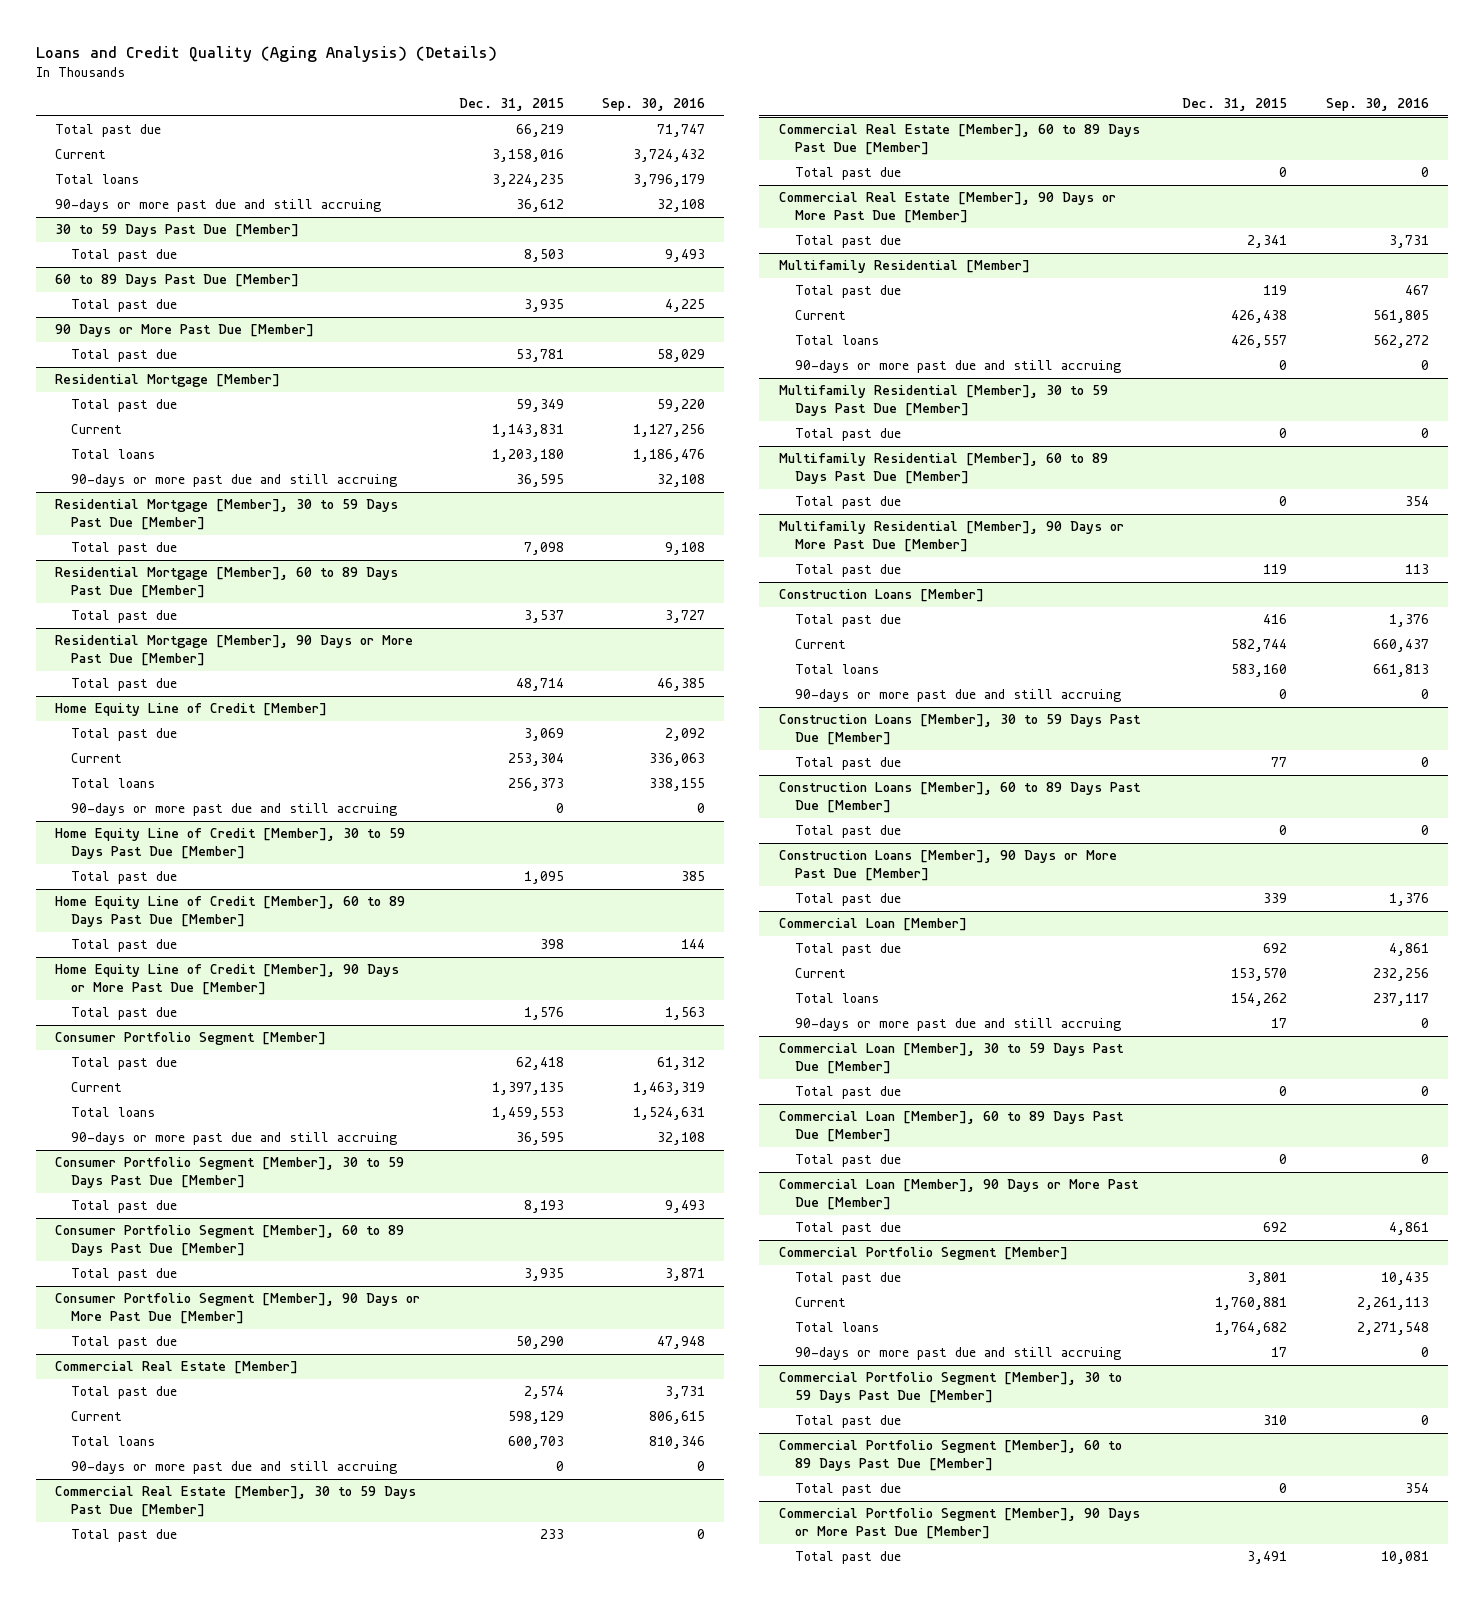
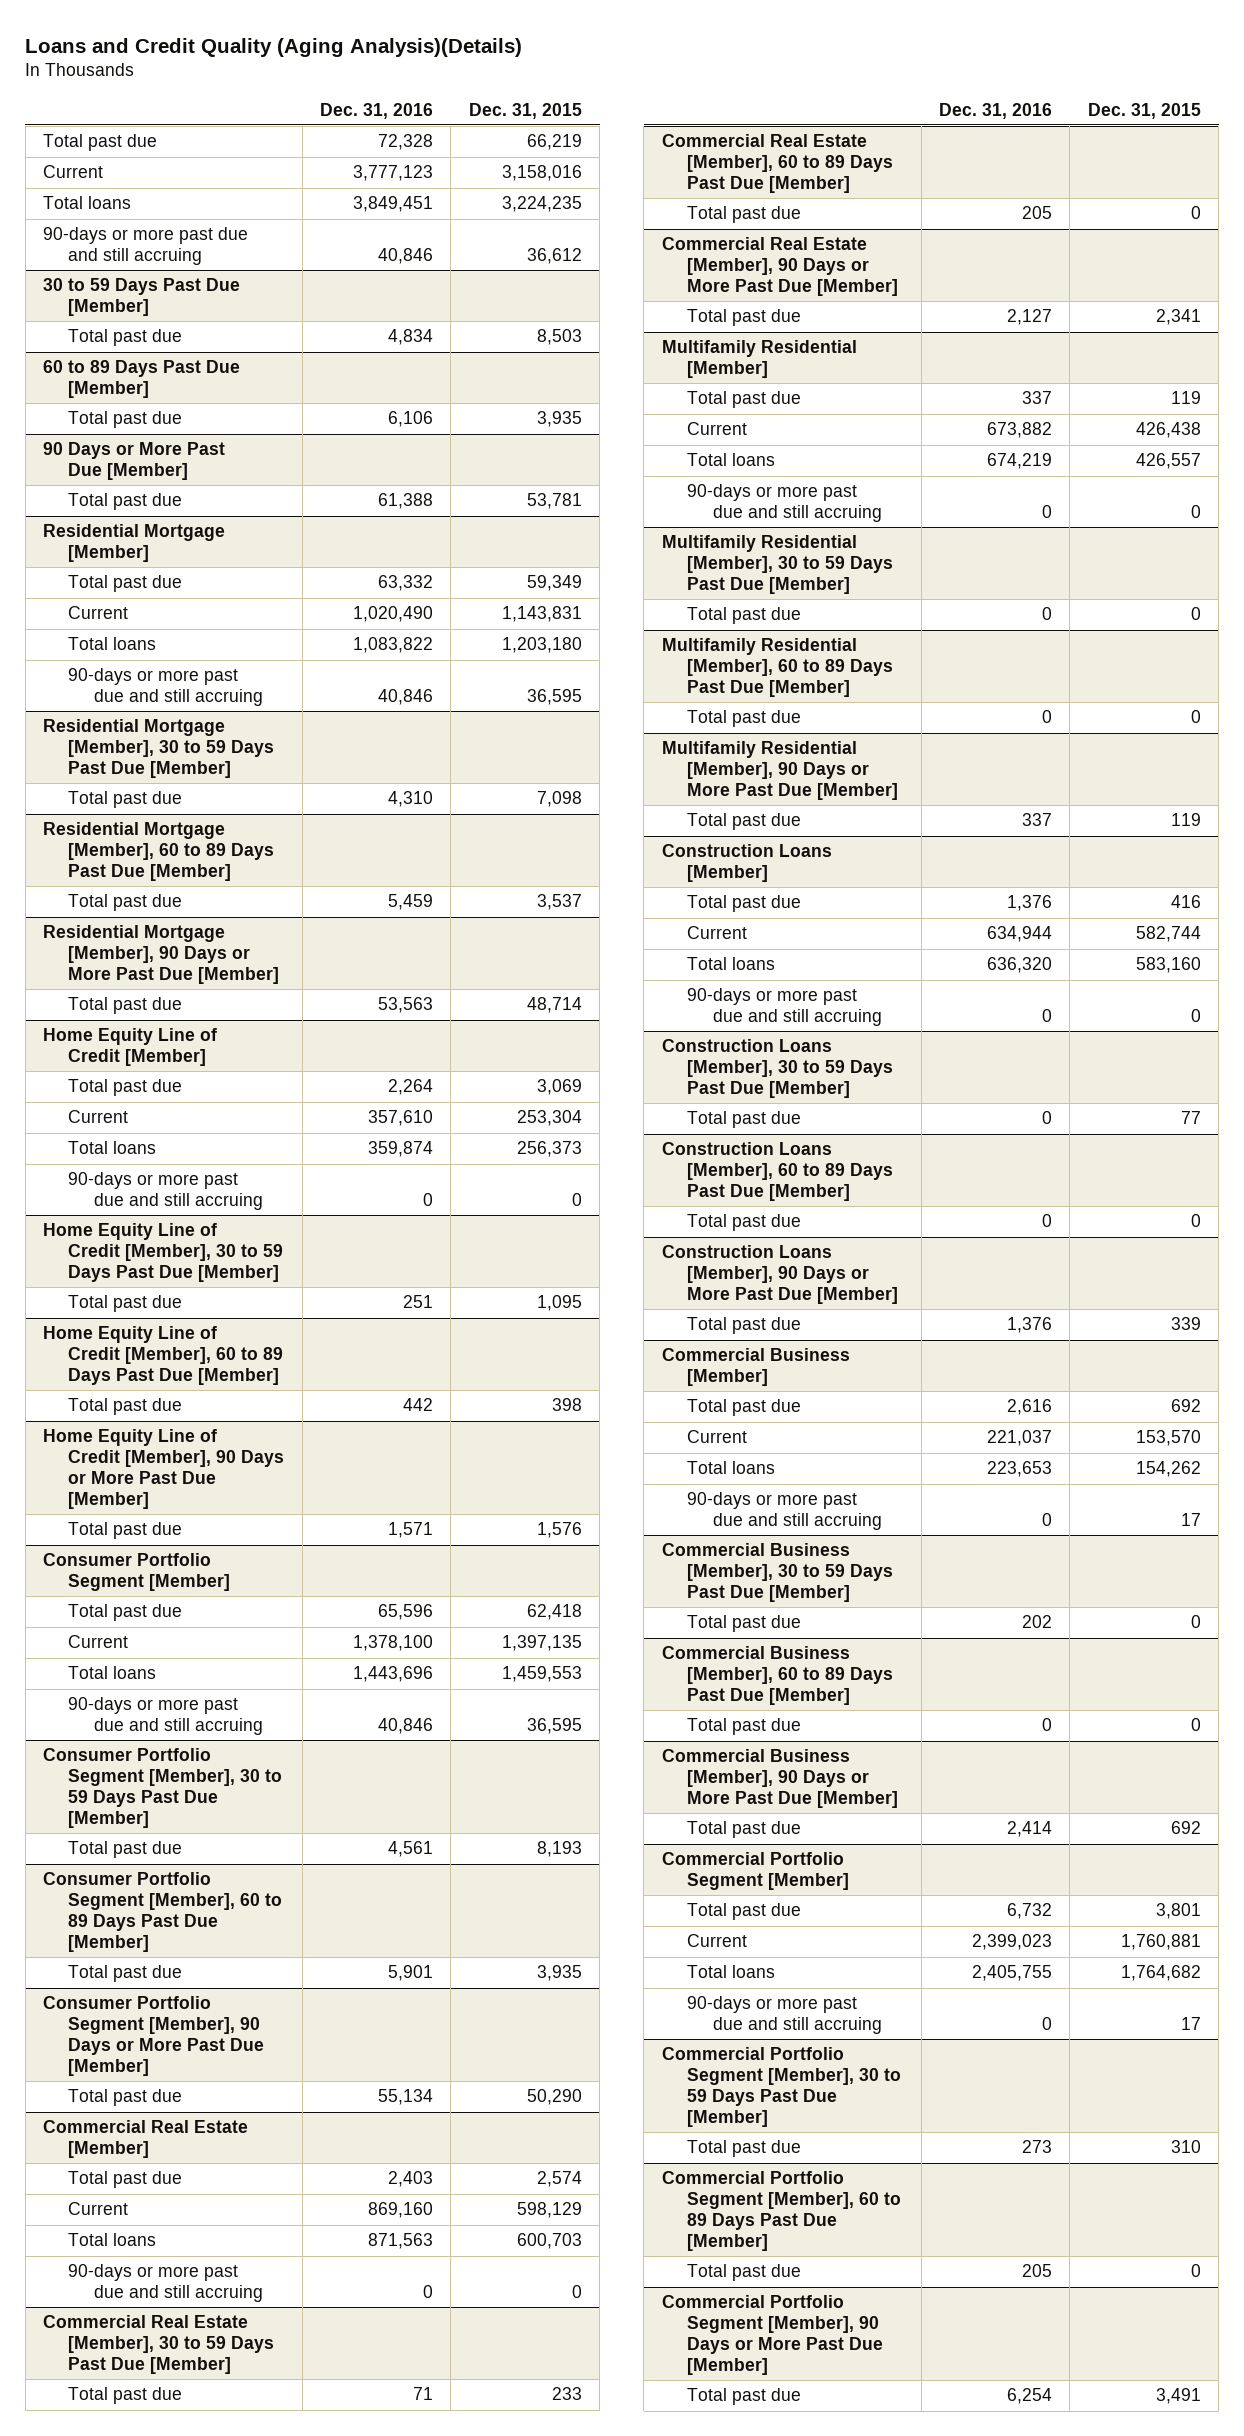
- Loans and Credit Quality (Aging Analysis) (Details)
+ Loans and Credit Quality (Aging Analysis)(Details)
- | Dec. 31, 2015 | Sep. 30, 2016
+ | Dec. 31, 2016 | Dec. 31, 2015
- Commercial Loan [Member]
+ Commercial Business [Member]
- Commercial Loan [Member], 30 to 59 Days Past Due [Member]
+ Commercial Business [Member], 30 to 59 Days Past Due [Member]
- Commercial Loan [Member], 60 to 89 Days Past Due [Member]
+ Commercial Business [Member], 60 to 89 Days Past Due [Member]
- Commercial Loan [Member], 90 Days or More Past Due [Member]
+ Commercial Business [Member], 90 Days or More Past Due [Member]

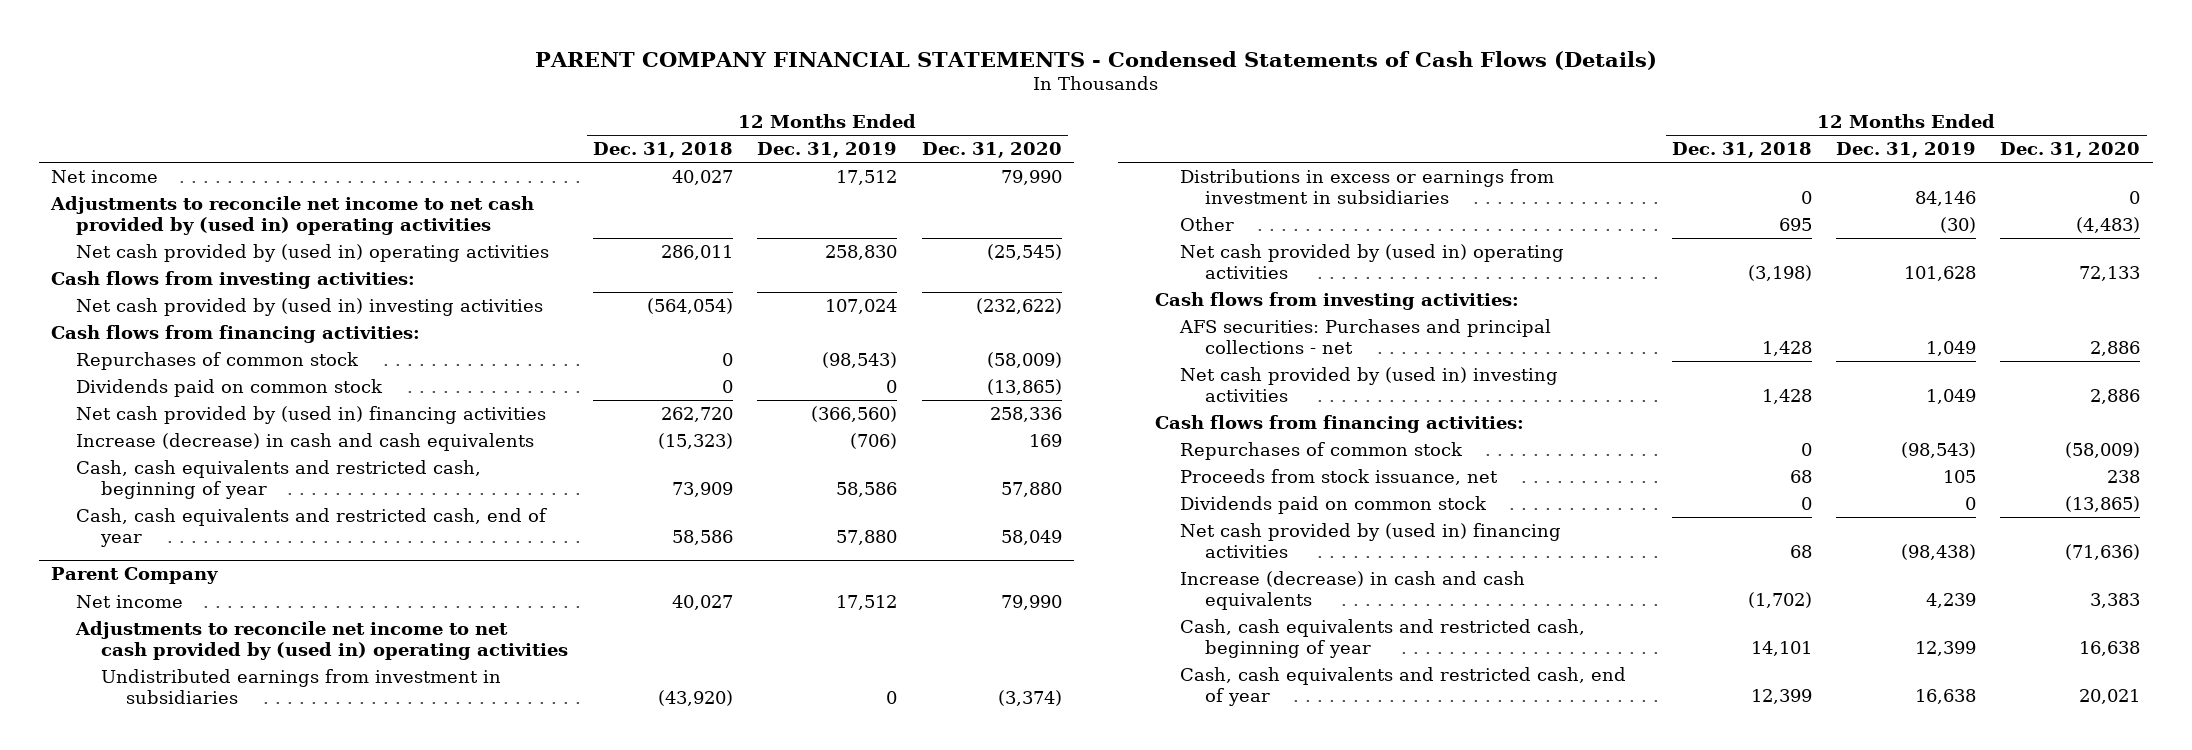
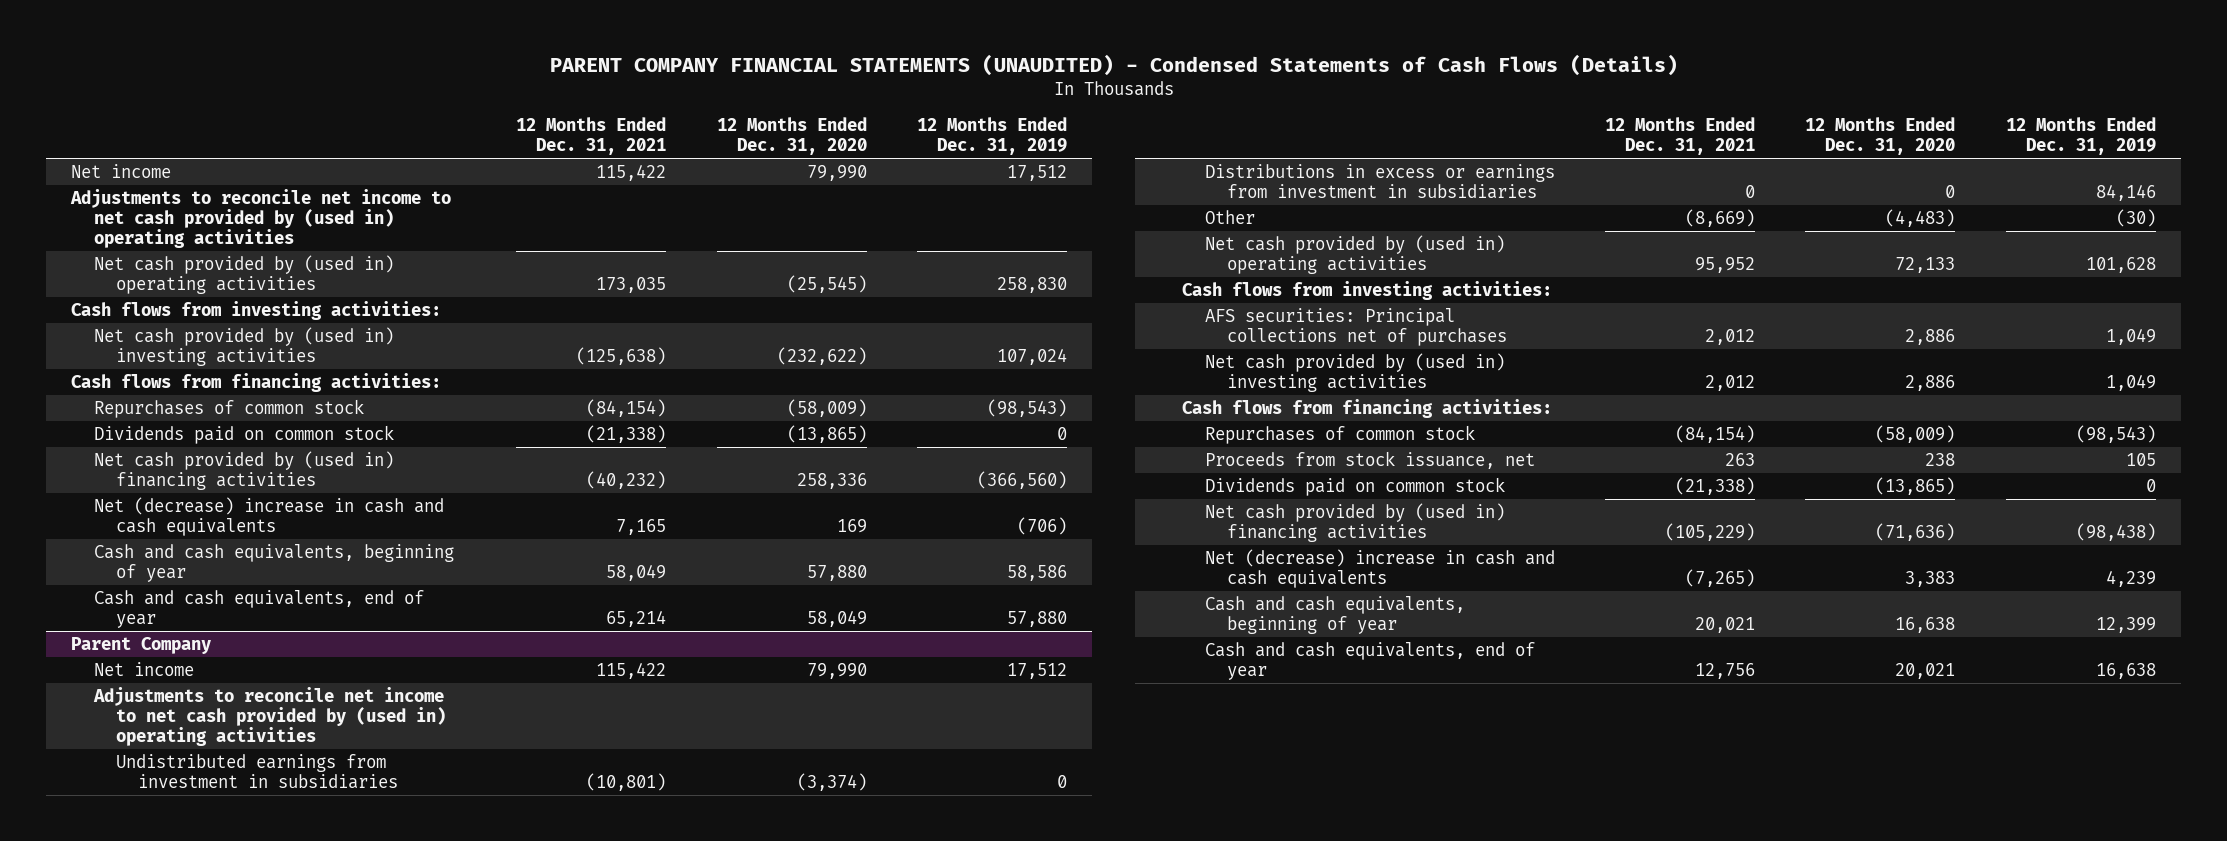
- PARENT COMPANY FINANCIAL STATEMENTS - Condensed Statements of Cash Flows (Details)
+ PARENT COMPANY FINANCIAL STATEMENTS (UNAUDITED) - Condensed Statements of Cash Flows (Details)
- | 12 Months Ended Dec. 31, 2018 | 12 Months Ended Dec. 31, 2019 | 12 Months Ended Dec. 31, 2020
+ | 12 Months Ended Dec. 31, 2021 | 12 Months Ended Dec. 31, 2020 | 12 Months Ended Dec. 31, 2019
- Increase (decrease) in cash and cash equivalents | (15,323) | (706) | 169
- Cash, cash equivalents and restricted cash, beginning of year | 73,909 | 58,586 | 57,880
- Cash, cash equivalents and restricted cash, end of year | 58,586 | 57,880 | 58,049
+ Net (decrease) increase in cash and cash equivalents | 7,165 | 169 | (706)
+ Cash and cash equivalents, beginning of year | 58,049 | 57,880 | 58,586
+ Cash and cash equivalents, end of year | 65,214 | 58,049 | 57,880
@ Parent Company
- AFS securities: Purchases and principal collections - net | 1,428 | 1,049 | 2,886
+ AFS securities: Principal collections net of purchases | 2,012 | 2,886 | 1,049
- Increase (decrease) in cash and cash equivalents | (1,702) | 4,239 | 3,383
- Cash, cash equivalents and restricted cash, beginning of year | 14,101 | 12,399 | 16,638
- Cash, cash equivalents and restricted cash, end of year | 12,399 | 16,638 | 20,021
+ Net (decrease) increase in cash and cash equivalents | (7,265) | 3,383 | 4,239
+ Cash and cash equivalents, beginning of year | 20,021 | 16,638 | 12,399
+ Cash and cash equivalents, end of year | 12,756 | 20,021 | 16,638

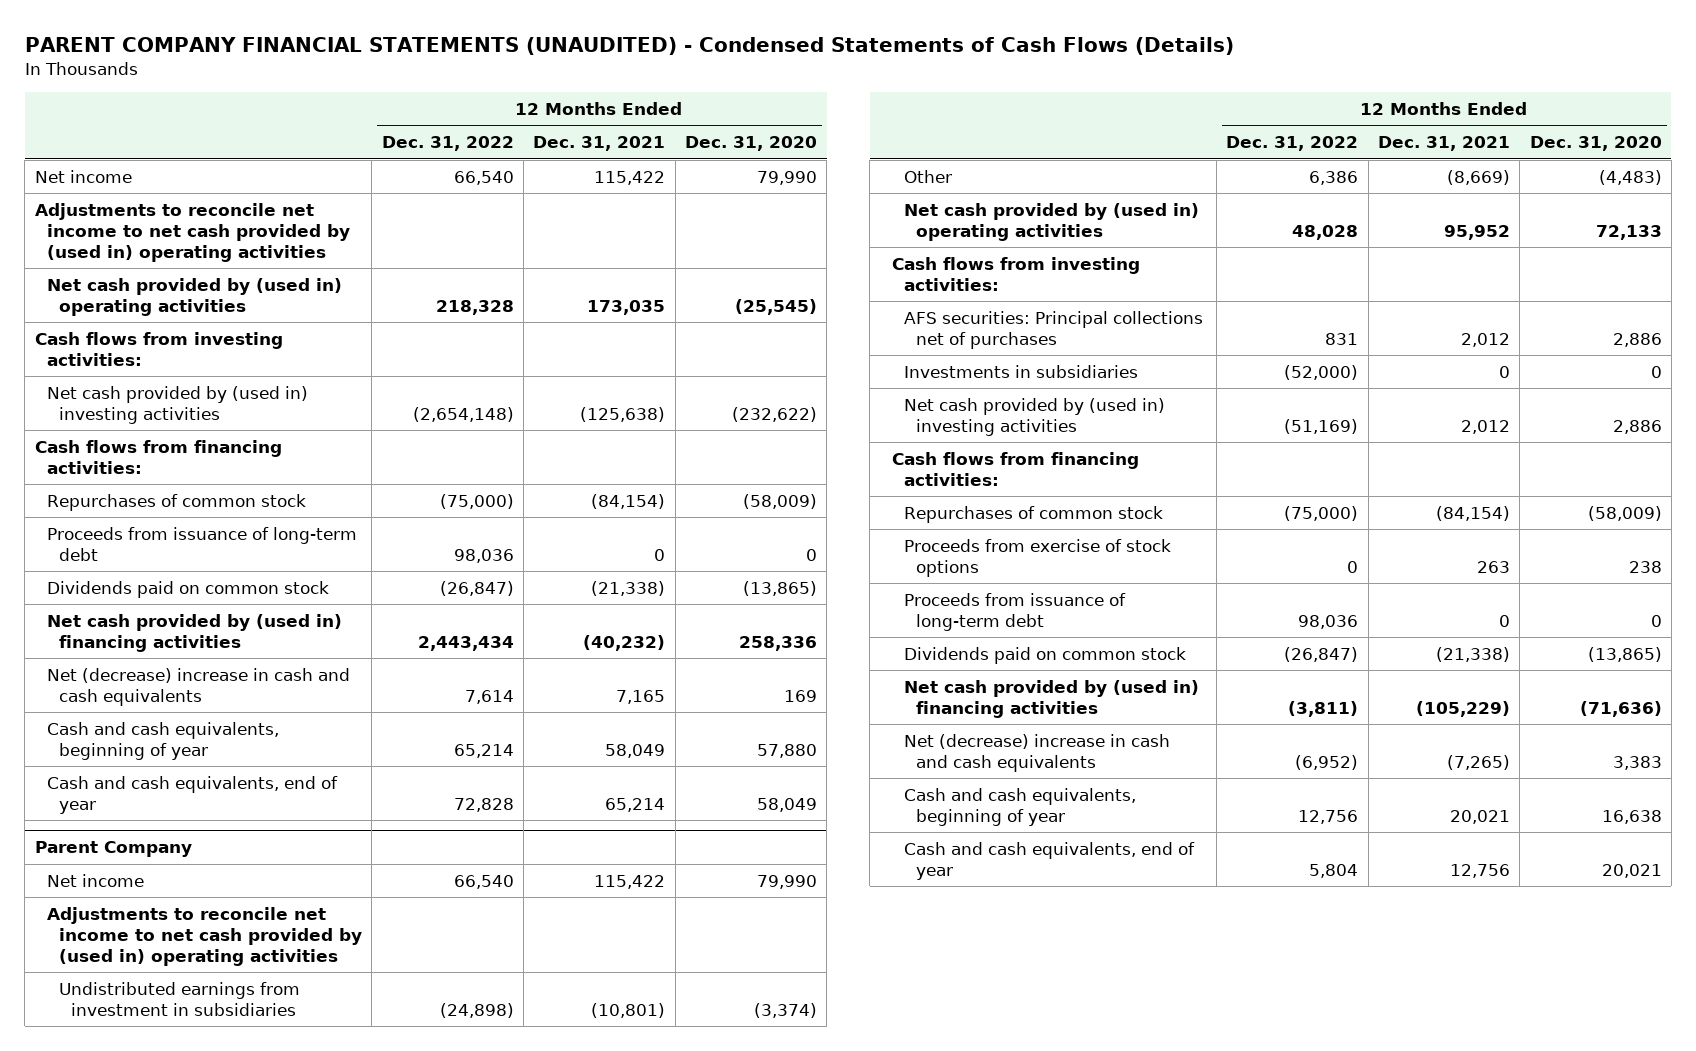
- | 12 Months Ended Dec. 31, 2021 | 12 Months Ended Dec. 31, 2020 | 12 Months Ended Dec. 31, 2019
+ | 12 Months Ended Dec. 31, 2022 | 12 Months Ended Dec. 31, 2021 | 12 Months Ended Dec. 31, 2020
+ Proceeds from issuance of long-term debt | 98,036 | 0 | 0
@ Parent Company
- Distributions in excess or earnings from investment in subsidiaries | 0 | 0 | 84,146
+ Investments in subsidiaries | (52,000) | 0 | 0
- Proceeds from stock issuance, net | 263 | 238 | 105
+ Proceeds from exercise of stock options | 0 | 263 | 238
+ Proceeds from issuance of long-term debt | 98,036 | 0 | 0

